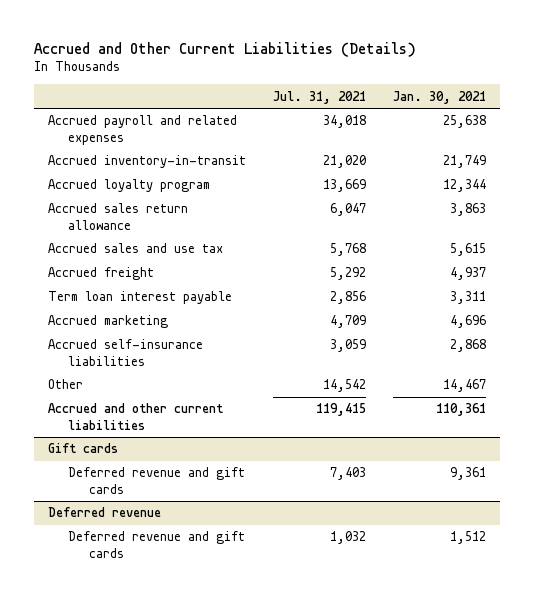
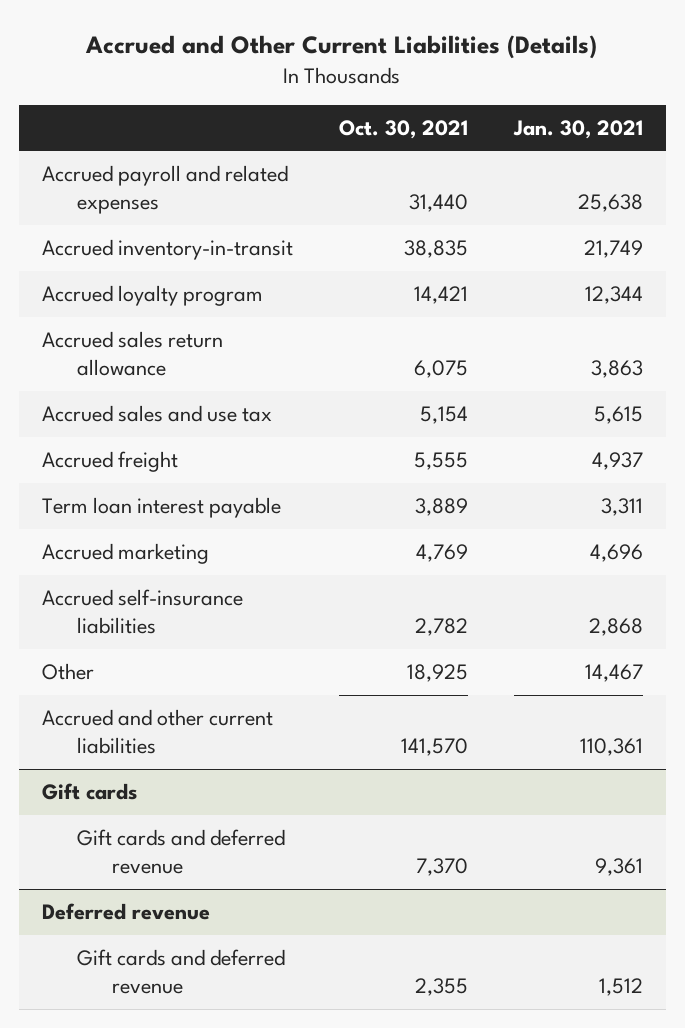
- | Jul. 31, 2021 | Jan. 30, 2021
+ | Oct. 30, 2021 | Jan. 30, 2021
@ Gift cards
- Deferred revenue and gift cards | 7,403 | 9,361
+ Gift cards and deferred revenue | 7,370 | 9,361
@ Deferred revenue
- Deferred revenue and gift cards | 1,032 | 1,512
+ Gift cards and deferred revenue | 2,355 | 1,512

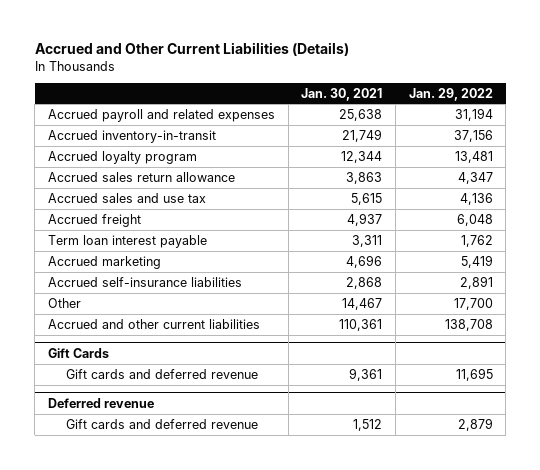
- | Oct. 30, 2021 | Jan. 30, 2021
+ | Jan. 30, 2021 | Jan. 29, 2022
- Gift cards
+ Gift Cards

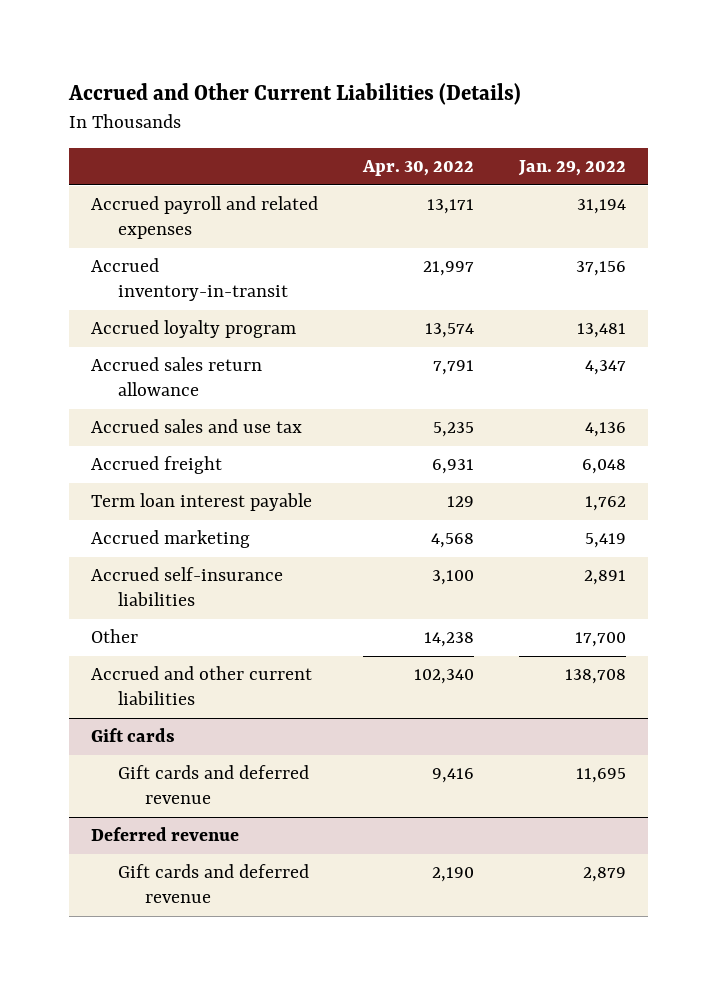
- | Jan. 30, 2021 | Jan. 29, 2022
+ | Apr. 30, 2022 | Jan. 29, 2022
- Gift Cards
+ Gift cards

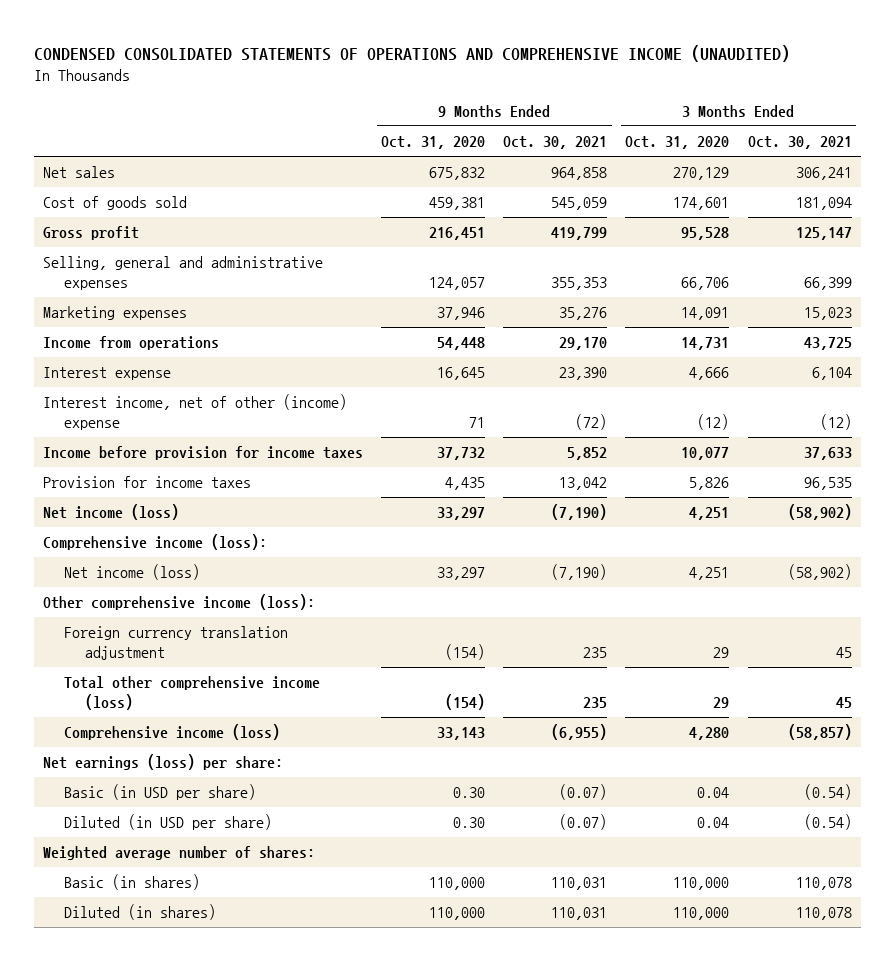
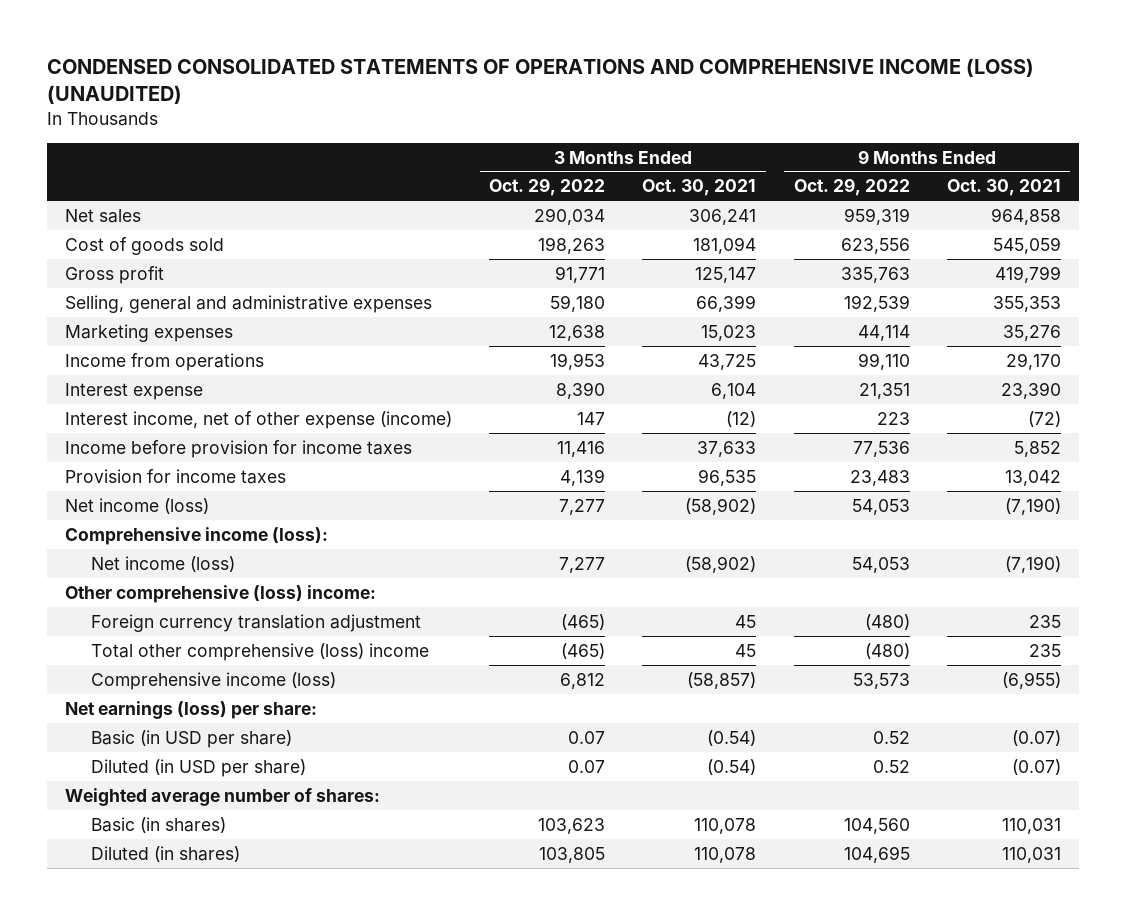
- CONDENSED CONSOLIDATED STATEMENTS OF OPERATIONS AND COMPREHENSIVE INCOME (UNAUDITED)
+ CONDENSED CONSOLIDATED STATEMENTS OF OPERATIONS AND COMPREHENSIVE INCOME (LOSS) (UNAUDITED)
- | 9 Months Ended Oct. 31, 2020 | 9 Months Ended Oct. 30, 2021 | 3 Months Ended Oct. 31, 2020 | 3 Months Ended Oct. 30, 2021
+ | 3 Months Ended Oct. 29, 2022 | 3 Months Ended Oct. 30, 2021 | 9 Months Ended Oct. 29, 2022 | 9 Months Ended Oct. 30, 2021
- Interest income, net of other (income) expense | 71 | (72) | (12) | (12)
+ Interest income, net of other expense (income) | 147 | (12) | 223 | (72)
- Other comprehensive income (loss):
+ Other comprehensive (loss) income:
- Total other comprehensive income (loss) | (154) | 235 | 29 | 45
+ Total other comprehensive (loss) income | (465) | 45 | (480) | 235

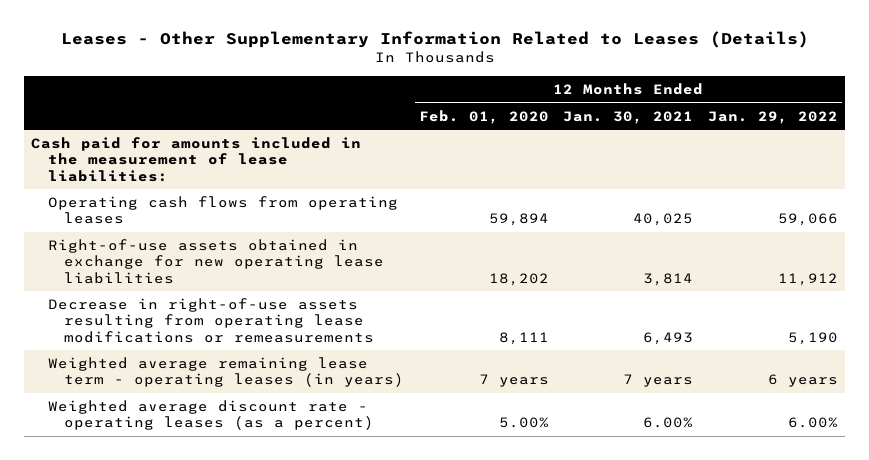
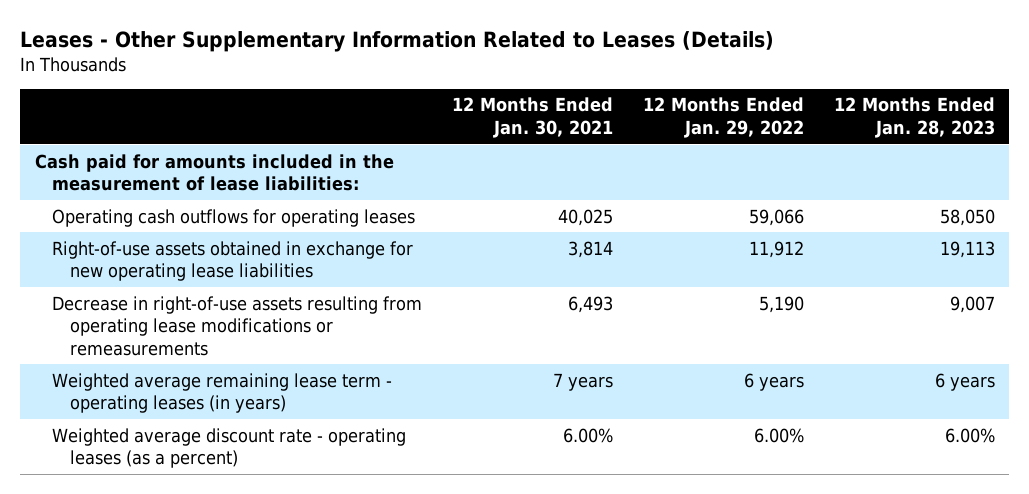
- | 12 Months Ended Feb. 01, 2020 | 12 Months Ended Jan. 30, 2021 | 12 Months Ended Jan. 29, 2022
+ | 12 Months Ended Jan. 30, 2021 | 12 Months Ended Jan. 29, 2022 | 12 Months Ended Jan. 28, 2023
- Operating cash flows from operating leases | 59,894 | 40,025 | 59,066
+ Operating cash outflows for operating leases | 40,025 | 59,066 | 58,050

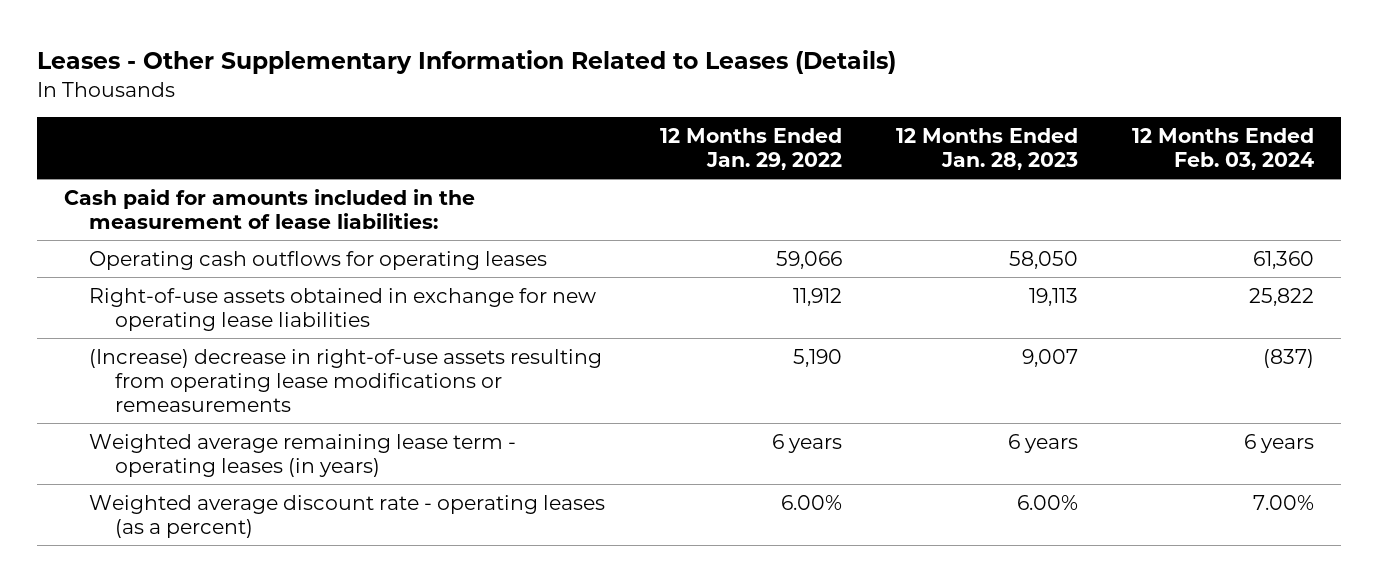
- | 12 Months Ended Jan. 30, 2021 | 12 Months Ended Jan. 29, 2022 | 12 Months Ended Jan. 28, 2023
+ | 12 Months Ended Jan. 29, 2022 | 12 Months Ended Jan. 28, 2023 | 12 Months Ended Feb. 03, 2024
- Decrease in right-of-use assets resulting from operating lease modifications or remeasurements | 6,493 | 5,190 | 9,007
+ (Increase) decrease in right-of-use assets resulting from operating lease modifications or remeasurements | 5,190 | 9,007 | (837)

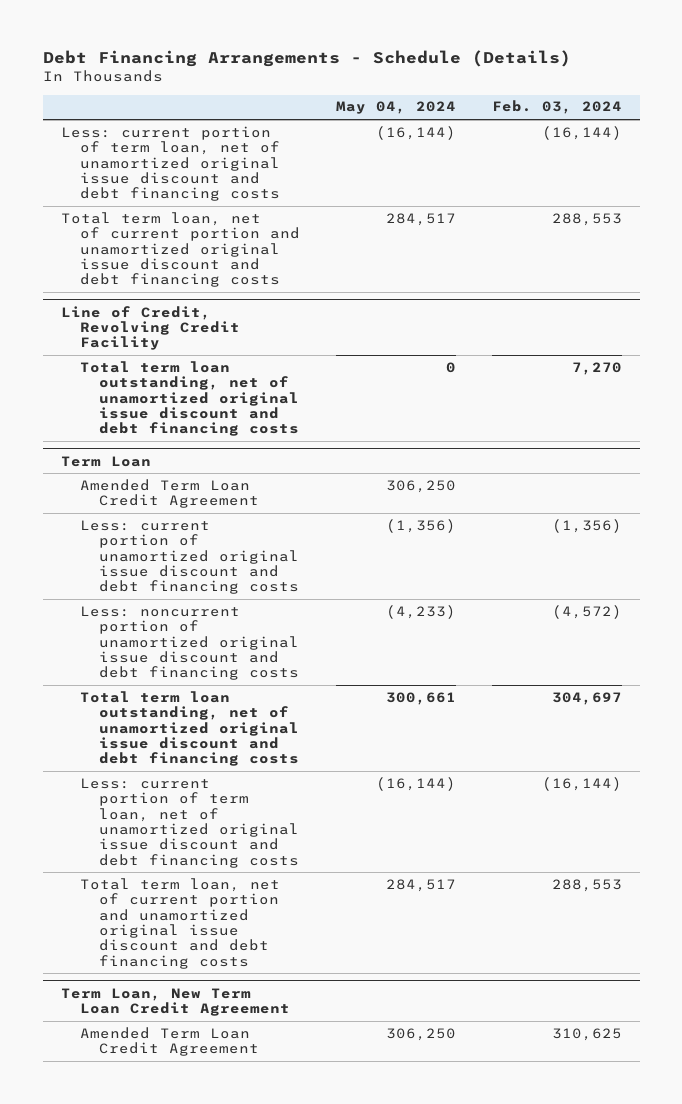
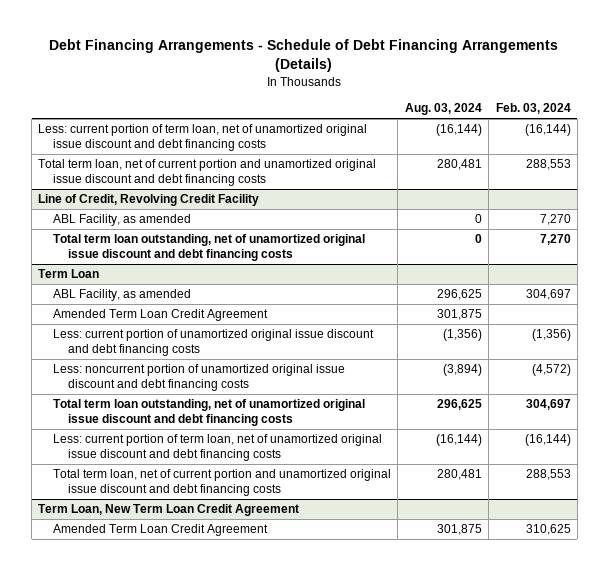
- Debt Financing Arrangements - Schedule (Details)
+ Debt Financing Arrangements - Schedule of Debt Financing Arrangements (Details)
- | May 04, 2024 | Feb. 03, 2024
+ | Aug. 03, 2024 | Feb. 03, 2024
@ Line of Credit, Revolving Credit Facility
+ ABL Facility, as amended | 0 | 7,270
@ Term Loan
+ ABL Facility, as amended | 296,625 | 304,697

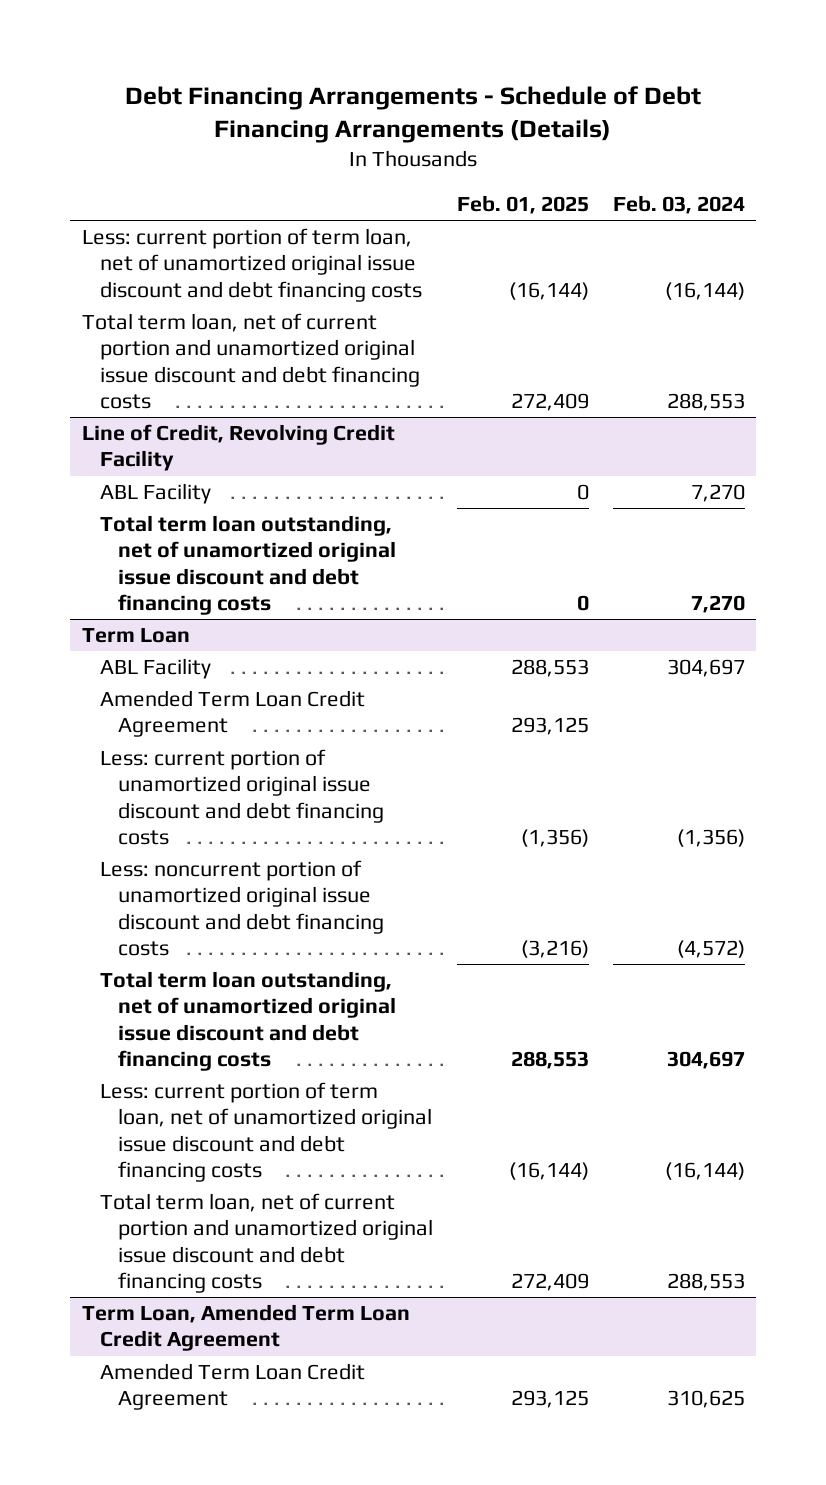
- | Aug. 03, 2024 | Feb. 03, 2024
+ | Feb. 01, 2025 | Feb. 03, 2024
@ Line of Credit, Revolving Credit Facility
- ABL Facility, as amended | 0 | 7,270
+ ABL Facility | 0 | 7,270
@ Term Loan
- ABL Facility, as amended | 296,625 | 304,697
+ ABL Facility | 288,553 | 304,697
- Term Loan, New Term Loan Credit Agreement
+ Term Loan, Amended Term Loan Credit Agreement

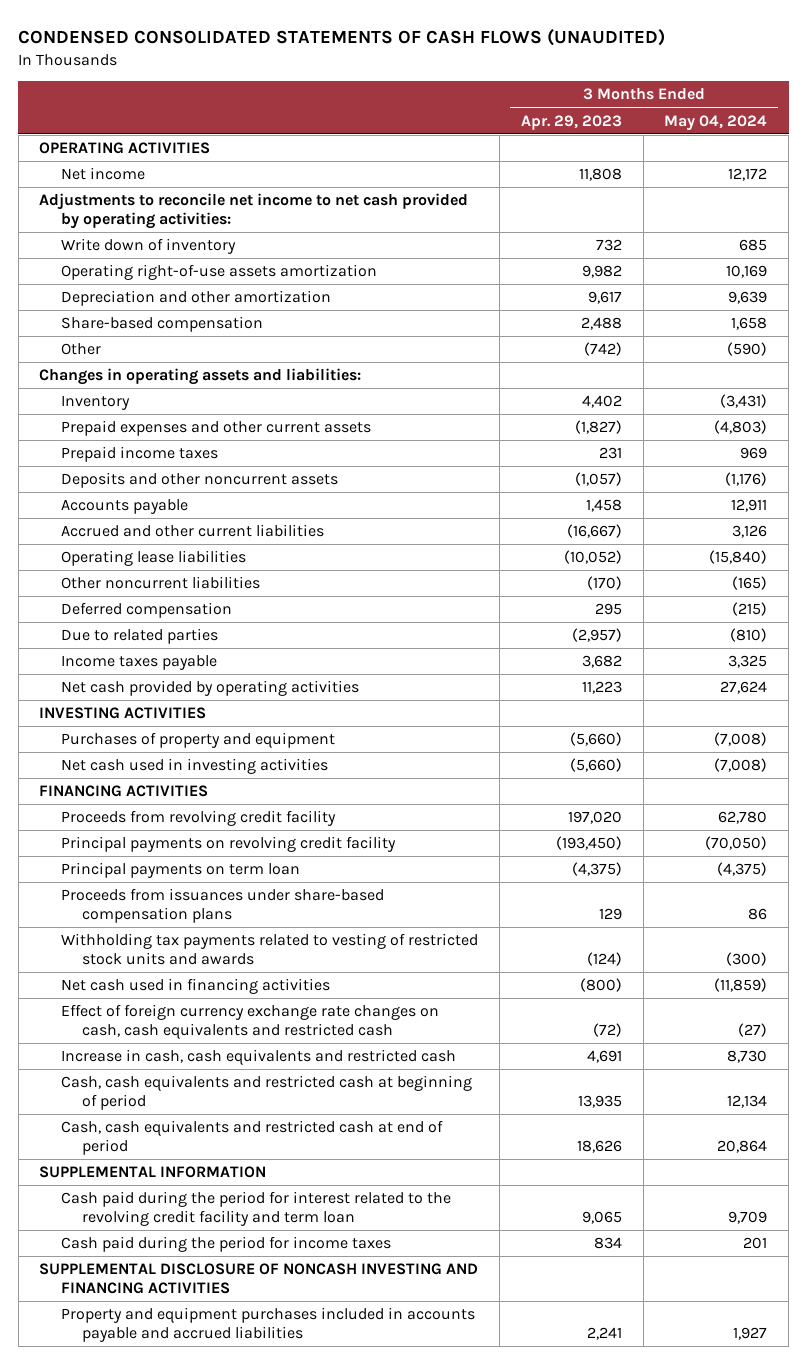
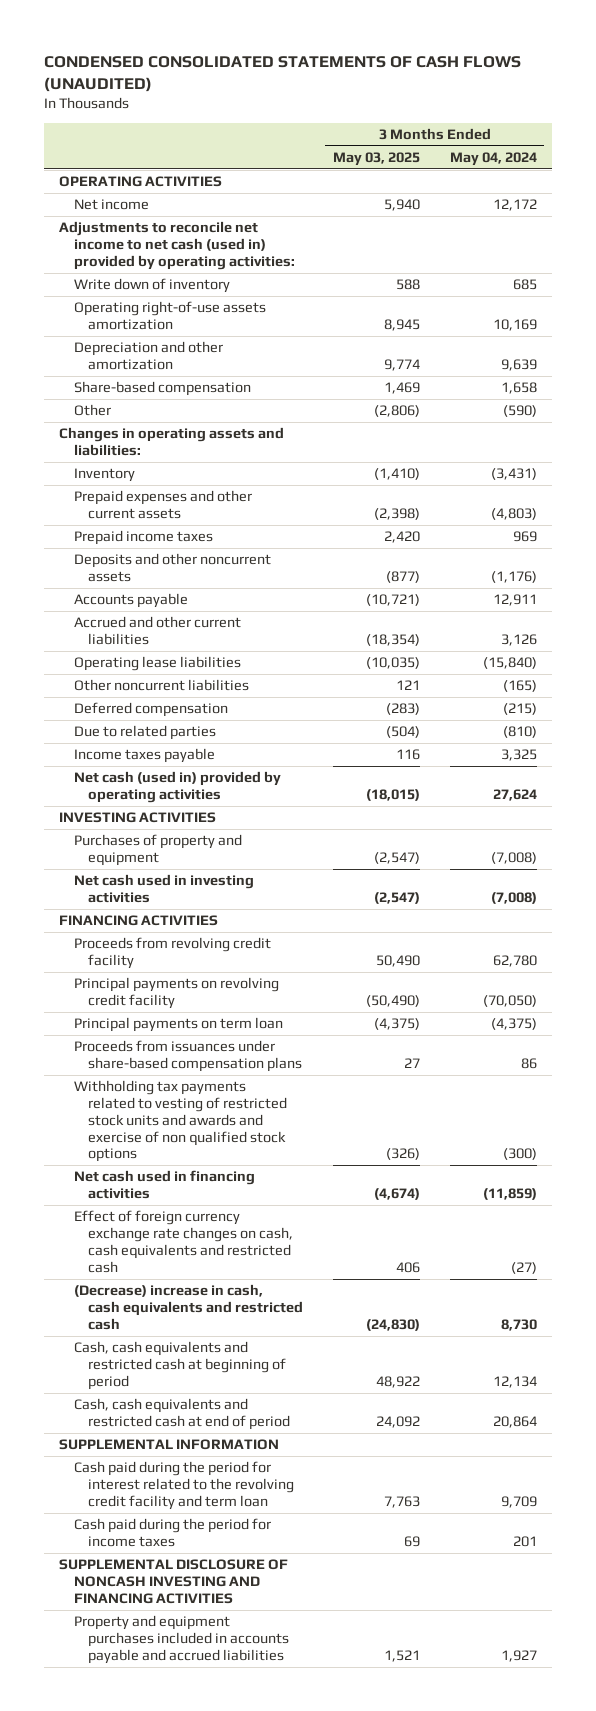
- | 3 Months Ended Apr. 29, 2023 | 3 Months Ended May 04, 2024
+ | 3 Months Ended May 03, 2025 | 3 Months Ended May 04, 2024
- Adjustments to reconcile net income to net cash provided by operating activities:
+ Adjustments to reconcile net income to net cash (used in) provided by operating activities:
- Net cash provided by operating activities | 11,223 | 27,624
+ Net cash (used in) provided by operating activities | (18,015) | 27,624
- Withholding tax payments related to vesting of restricted stock units and awards | (124) | (300)
+ Withholding tax payments related to vesting of restricted stock units and awards and exercise of non qualified stock options | (326) | (300)
- Increase in cash, cash equivalents and restricted cash | 4,691 | 8,730
+ (Decrease) increase in cash, cash equivalents and restricted cash | (24,830) | 8,730

